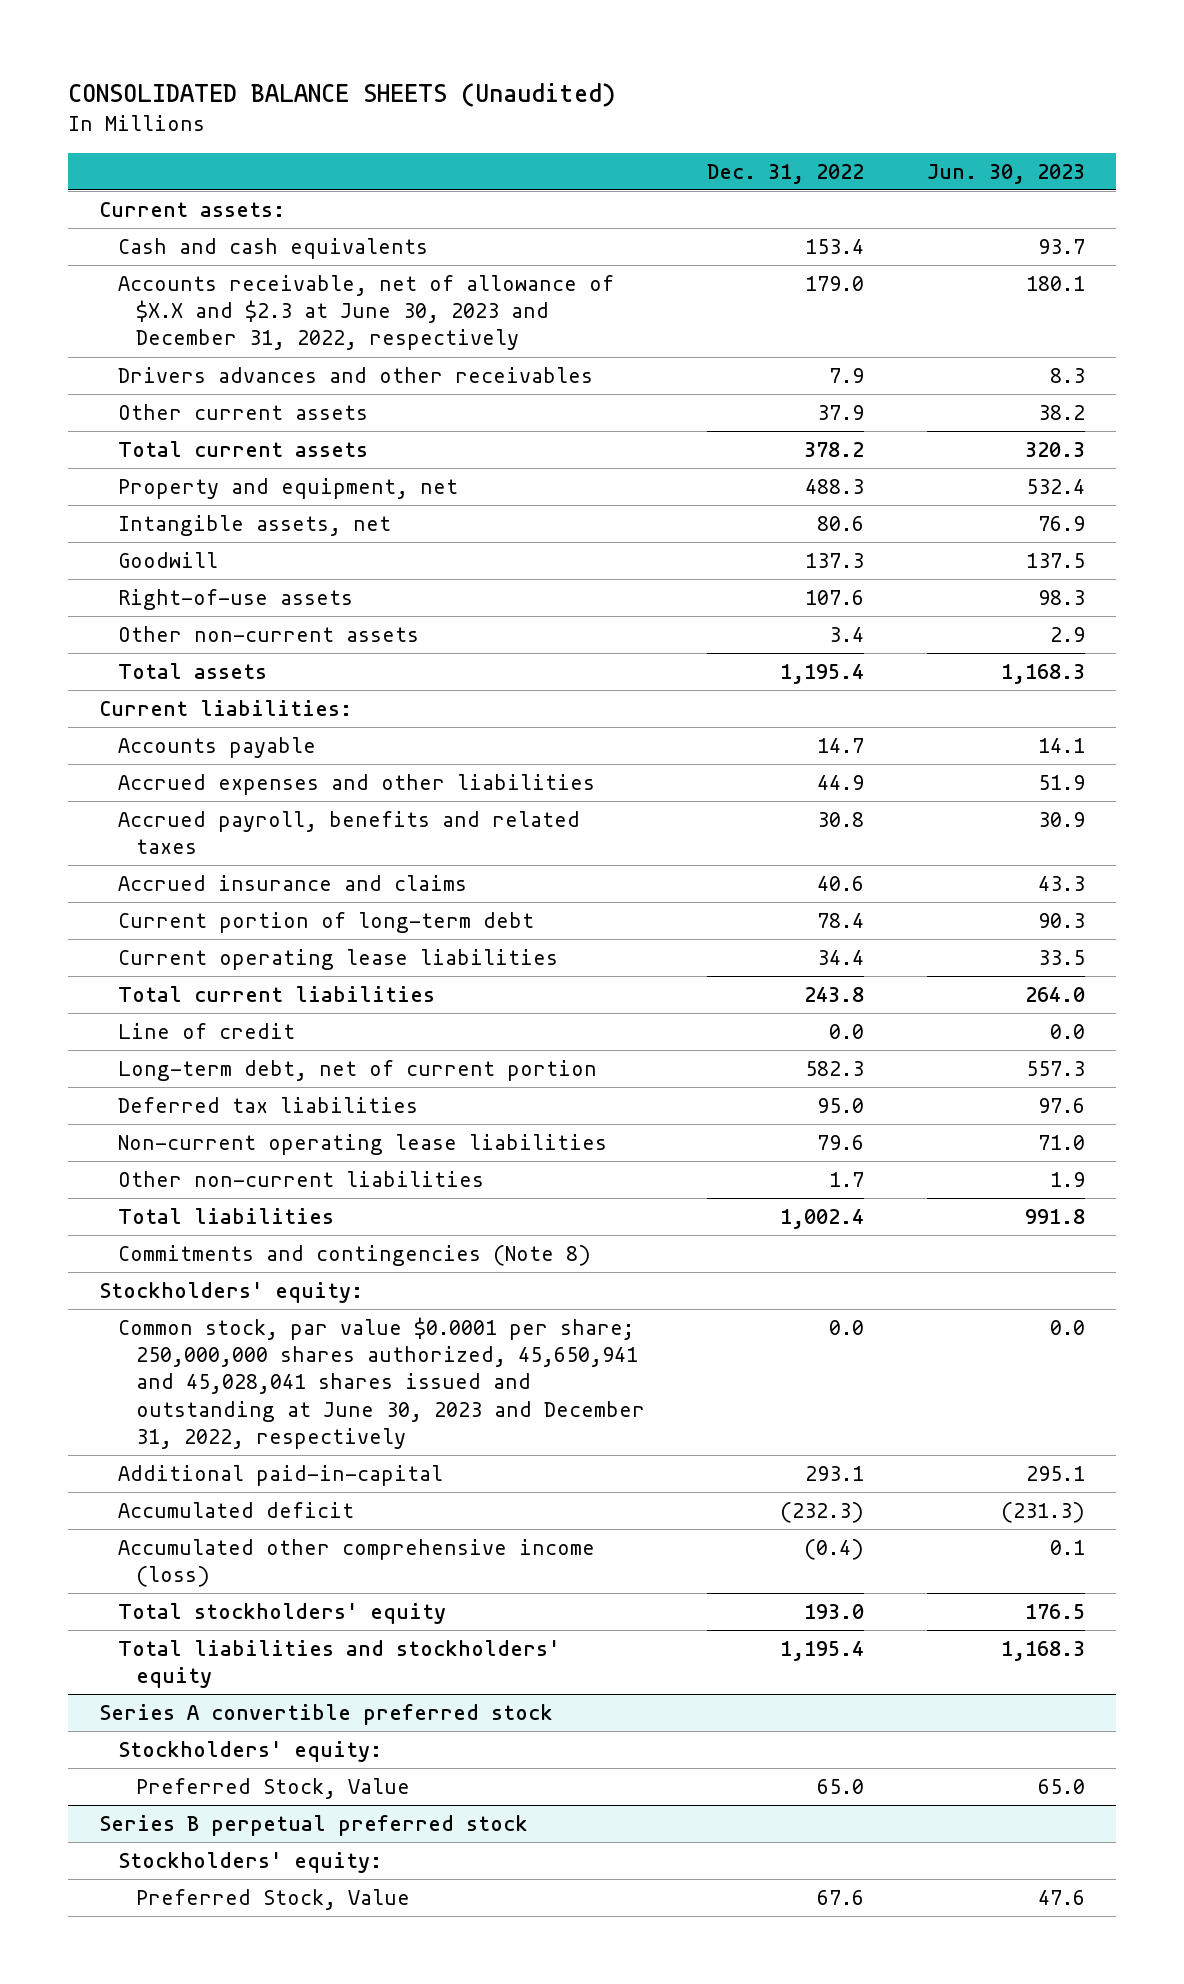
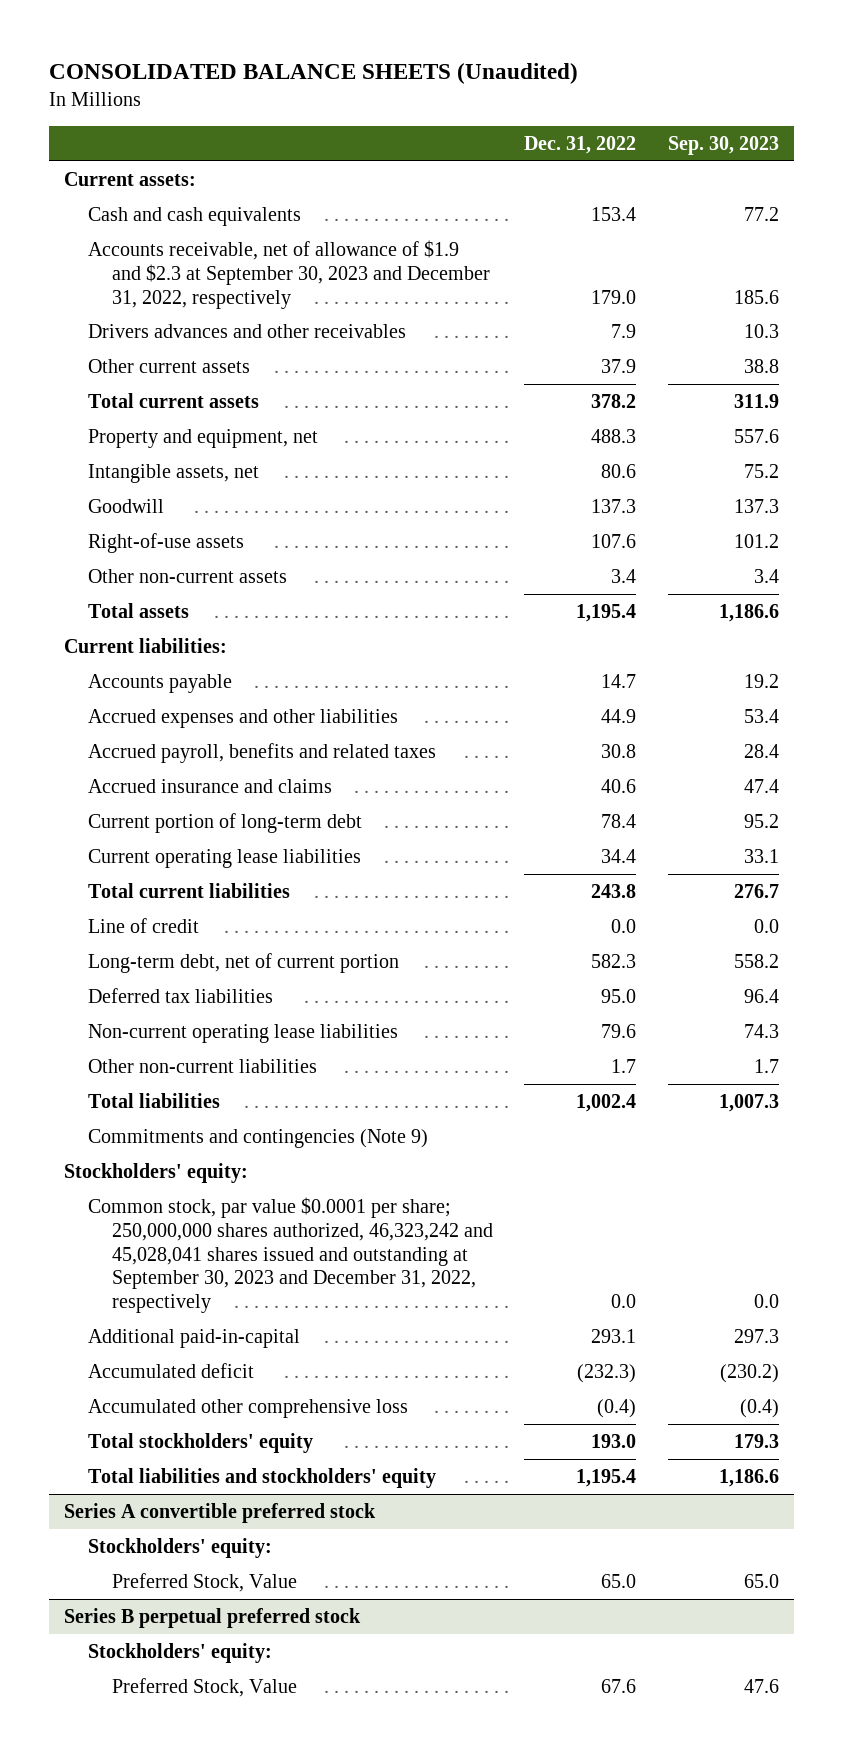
- | Dec. 31, 2022 | Jun. 30, 2023
+ | Dec. 31, 2022 | Sep. 30, 2023
- Accounts receivable, net of allowance of $X.X and $2.3 at June 30, 2023 and December 31, 2022, respectively | 179.0 | 180.1
+ Accounts receivable, net of allowance of $1.9 and $2.3 at September 30, 2023 and December 31, 2022, respectively | 179.0 | 185.6
- Commitments and contingencies (Note 8)
+ Commitments and contingencies (Note 9)
- Common stock, par value $0.0001 per share; 250,000,000 shares authorized, 45,650,941 and 45,028,041 shares issued and outstanding at June 30, 2023 and December 31, 2022, respectively | 0.0 | 0.0
+ Common stock, par value $0.0001 per share; 250,000,000 shares authorized, 46,323,242 and 45,028,041 shares issued and outstanding at September 30, 2023 and December 31, 2022, respectively | 0.0 | 0.0
- Accumulated other comprehensive income (loss) | (0.4) | 0.1
+ Accumulated other comprehensive loss | (0.4) | (0.4)

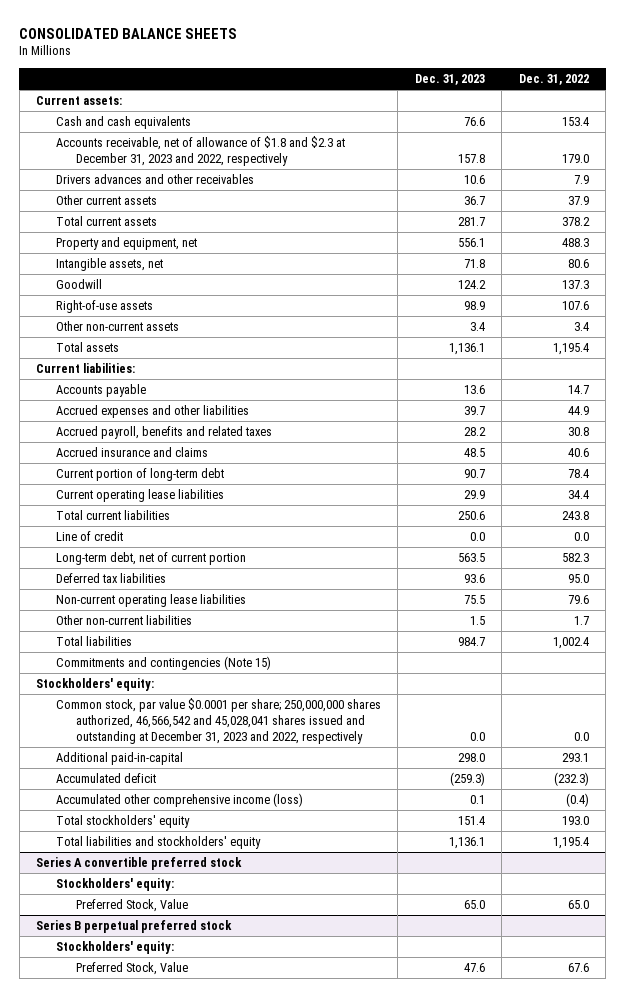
- CONSOLIDATED BALANCE SHEETS (Unaudited)
+ CONSOLIDATED BALANCE SHEETS
- | Dec. 31, 2022 | Sep. 30, 2023
+ | Dec. 31, 2023 | Dec. 31, 2022
- Accounts receivable, net of allowance of $1.9 and $2.3 at September 30, 2023 and December 31, 2022, respectively | 179.0 | 185.6
+ Accounts receivable, net of allowance of $1.8 and $2.3 at December 31, 2023 and 2022, respectively | 157.8 | 179.0
- Commitments and contingencies (Note 9)
+ Commitments and contingencies (Note 15)
- Common stock, par value $0.0001 per share; 250,000,000 shares authorized, 46,323,242 and 45,028,041 shares issued and outstanding at September 30, 2023 and December 31, 2022, respectively | 0.0 | 0.0
+ Common stock, par value $0.0001 per share; 250,000,000 shares authorized, 46,566,542 and 45,028,041 shares issued and outstanding at December 31, 2023 and 2022, respectively | 0.0 | 0.0
- Accumulated other comprehensive loss | (0.4) | (0.4)
+ Accumulated other comprehensive income (loss) | 0.1 | (0.4)

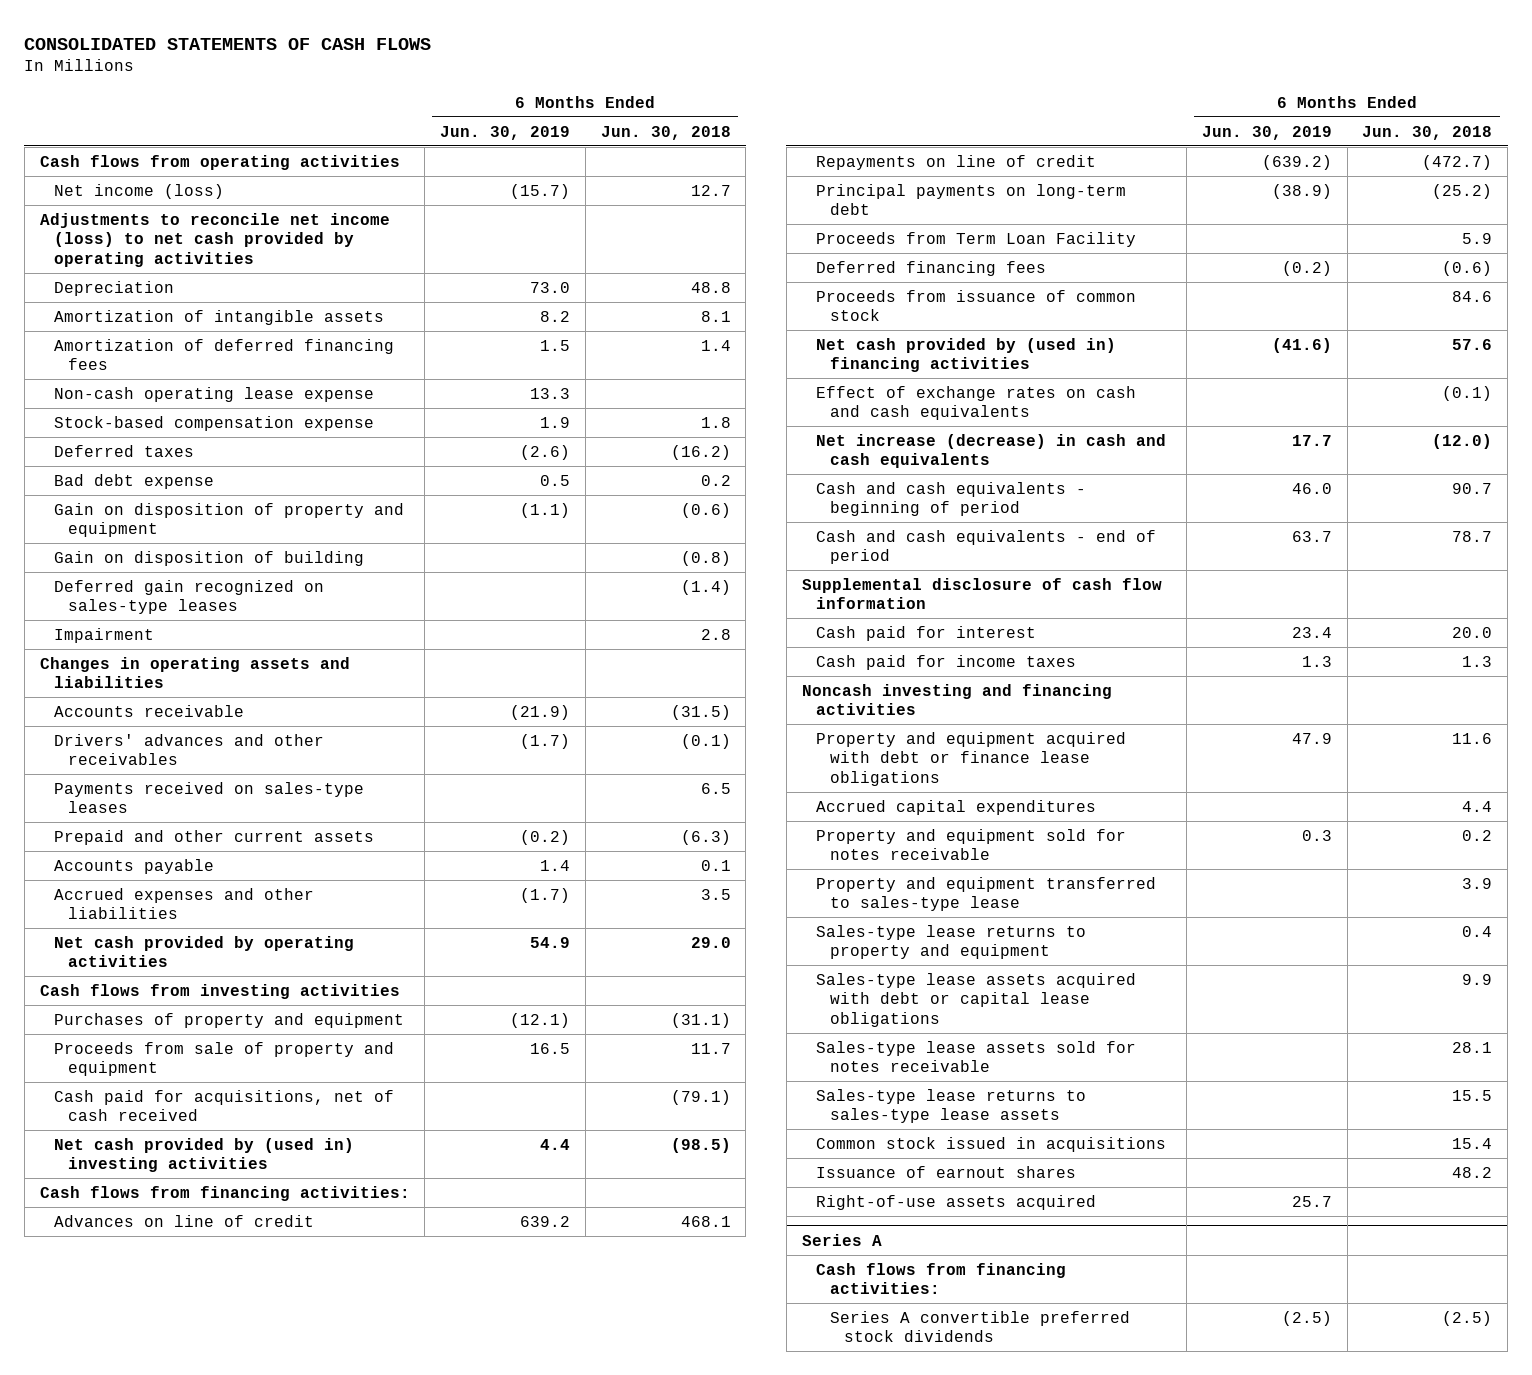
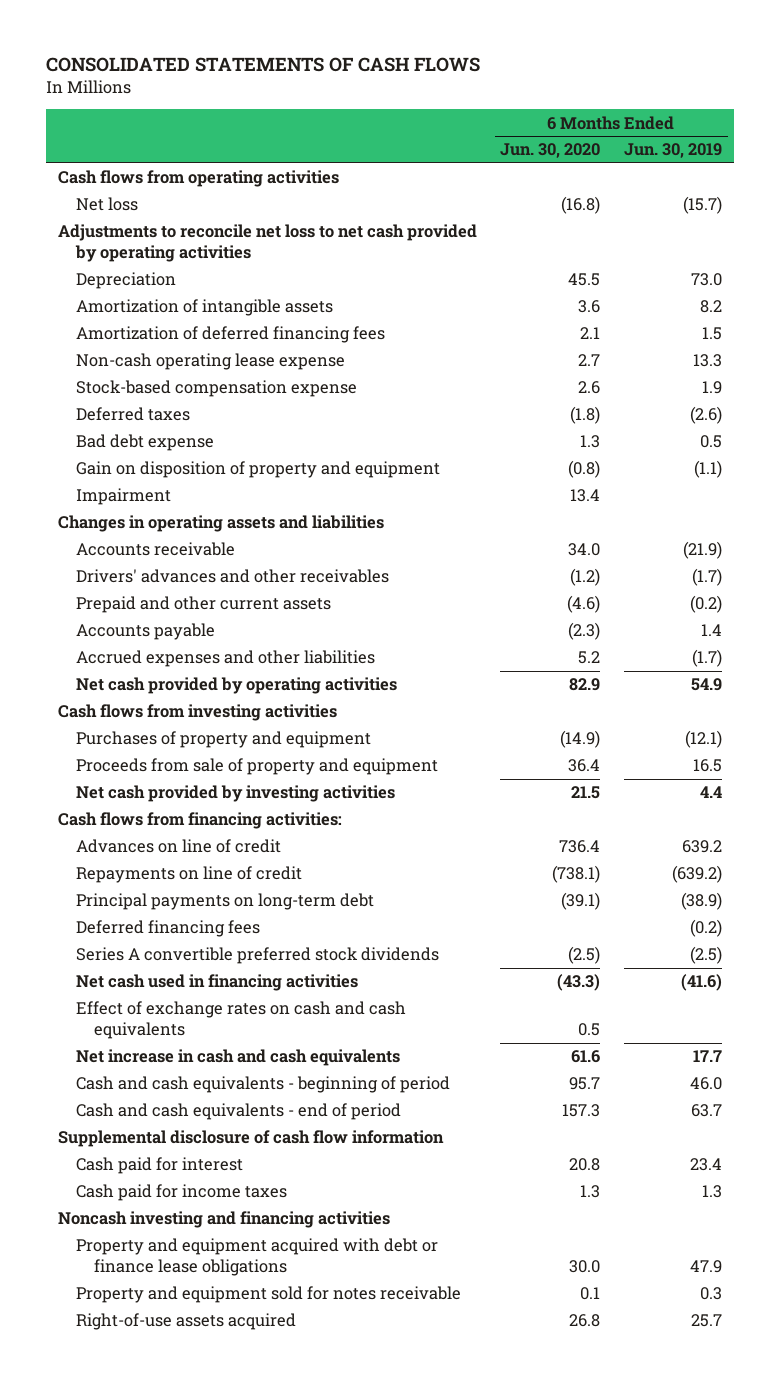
- | 6 Months Ended Jun. 30, 2019 | 6 Months Ended Jun. 30, 2018
+ | 6 Months Ended Jun. 30, 2020 | 6 Months Ended Jun. 30, 2019
- Net income (loss) | (15.7) | 12.7
- Adjustments to reconcile net income (loss) to net cash provided by operating activities
+ Net loss | (16.8) | (15.7)
+ Adjustments to reconcile net loss to net cash provided by operating activities
- Gain on disposition of building | | (0.8)
- Deferred gain recognized on sales-type leases | | (1.4)
- Payments received on sales-type leases | | 6.5
- Cash paid for acquisitions, net of cash received | | (79.1)
- Net cash provided by (used in) investing activities | 4.4 | (98.5)
+ Net cash provided by investing activities | 21.5 | 4.4
- Proceeds from Term Loan Facility | | 5.9
- Proceeds from issuance of common stock | | 84.6
- Net cash provided by (used in) financing activities | (41.6) | 57.6
+ Series A convertible preferred stock dividends | (2.5) | (2.5)
+ Net cash used in financing activities | (43.3) | (41.6)
- Net increase (decrease) in cash and cash equivalents | 17.7 | (12.0)
+ Net increase in cash and cash equivalents | 61.6 | 17.7
- Accrued capital expenditures | | 4.4
- Property and equipment transferred to sales-type lease | | 3.9
- Sales-type lease returns to property and equipment | | 0.4
- Sales-type lease assets acquired with debt or capital lease obligations | | 9.9
- Sales-type lease assets sold for notes receivable | | 28.1
- Sales-type lease returns to sales-type lease assets | | 15.5
- Common stock issued in acquisitions | | 15.4
- Issuance of earnout shares | | 48.2
- Series A
- Cash flows from financing activities:
- Series A convertible preferred stock dividends | (2.5) | (2.5)

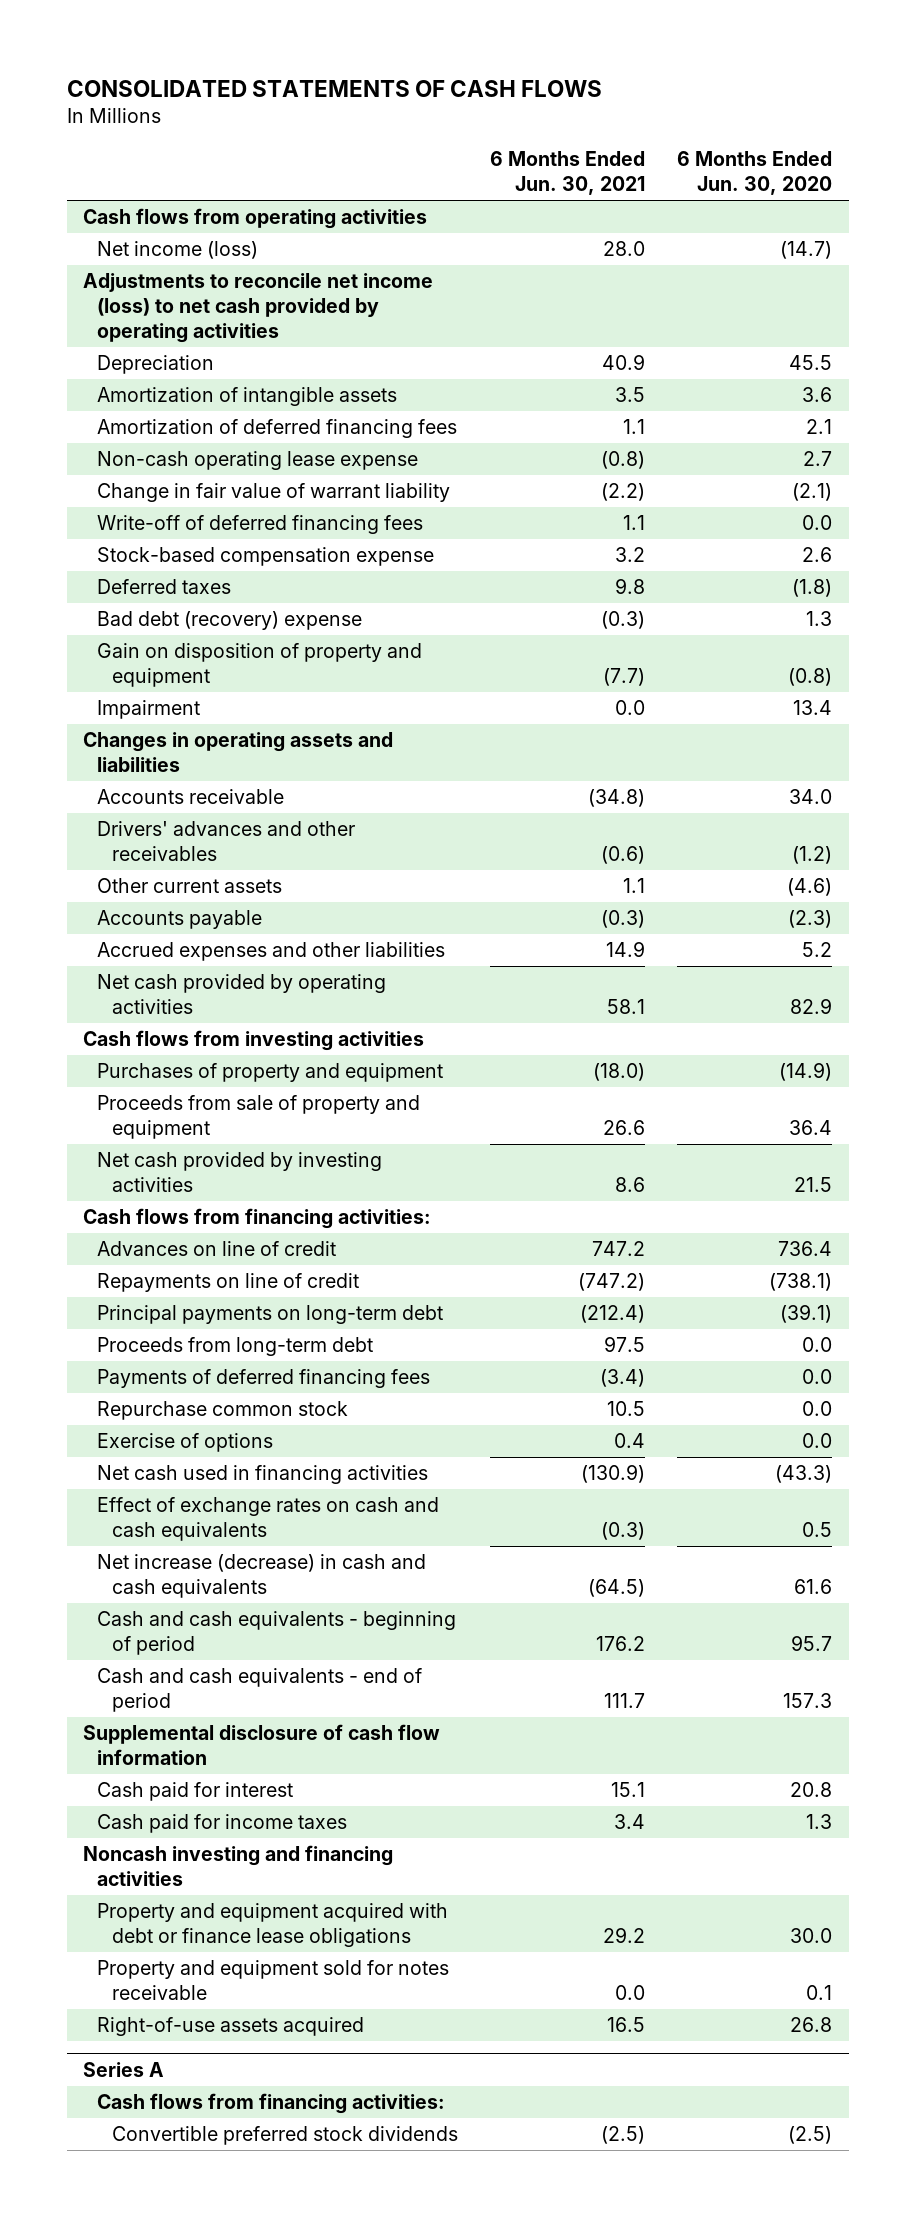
- | 6 Months Ended Jun. 30, 2020 | 6 Months Ended Jun. 30, 2019
+ | 6 Months Ended Jun. 30, 2021 | 6 Months Ended Jun. 30, 2020
- Net loss | (16.8) | (15.7)
- Adjustments to reconcile net loss to net cash provided by operating activities
+ Net income (loss) | 28.0 | (14.7)
+ Adjustments to reconcile net income (loss) to net cash provided by operating activities
+ Change in fair value of warrant liability | (2.2) | (2.1)
+ Write-off of deferred financing fees | 1.1 | 0.0
- Bad debt expense | 1.3 | 0.5
+ Bad debt (recovery) expense | (0.3) | 1.3
- Prepaid and other current assets | (4.6) | (0.2)
+ Other current assets | 1.1 | (4.6)
- Deferred financing fees | | (0.2)
- Series A convertible preferred stock dividends | (2.5) | (2.5)
+ Proceeds from long-term debt | 97.5 | 0.0
+ Payments of deferred financing fees | (3.4) | 0.0
+ Repurchase common stock | 10.5 | 0.0
+ Exercise of options | 0.4 | 0.0
- Net increase in cash and cash equivalents | 61.6 | 17.7
+ Net increase (decrease) in cash and cash equivalents | (64.5) | 61.6
+ Series A
+ Cash flows from financing activities:
+ Convertible preferred stock dividends | (2.5) | (2.5)

